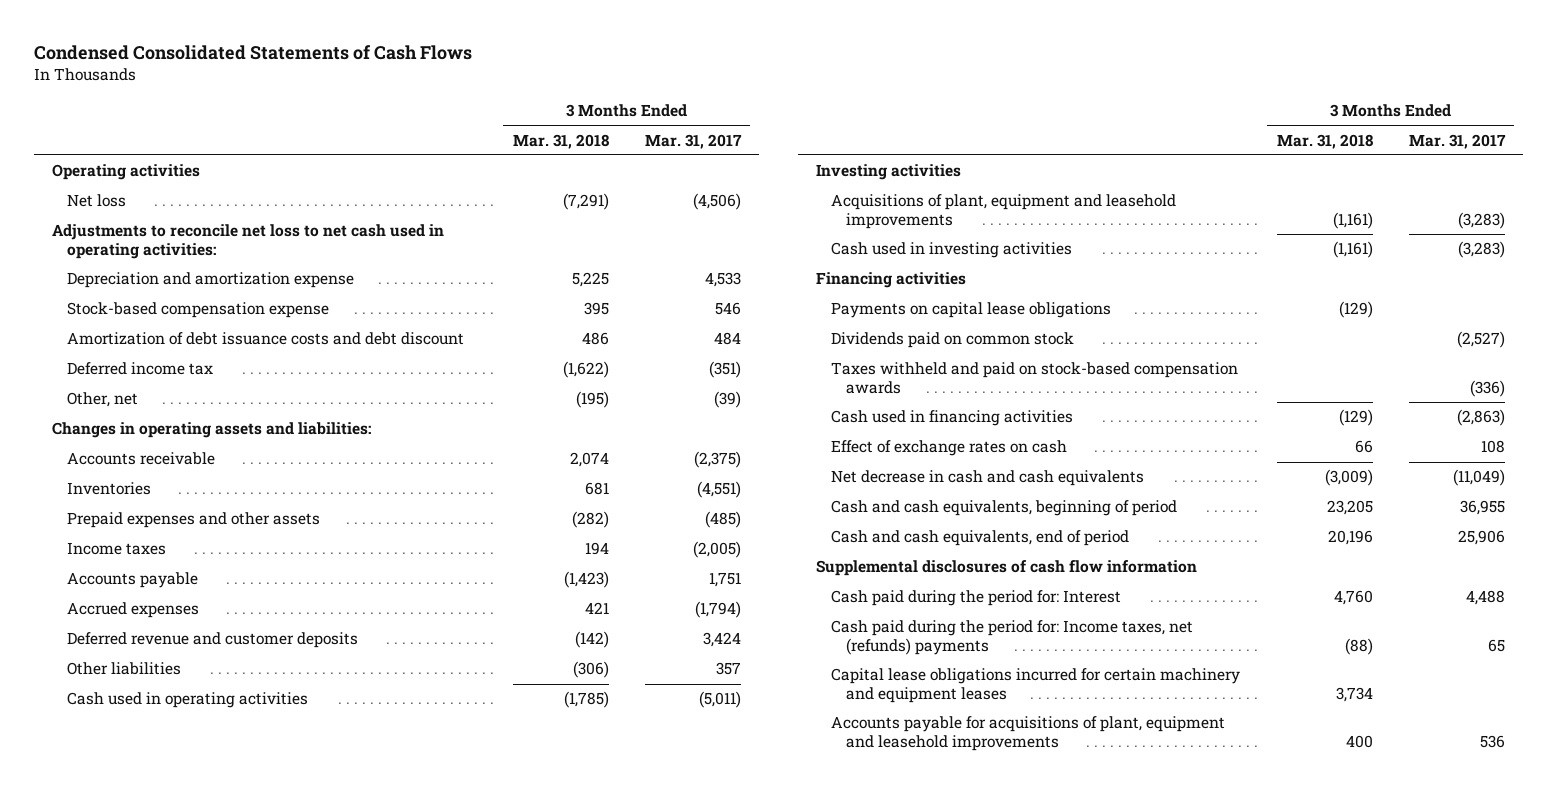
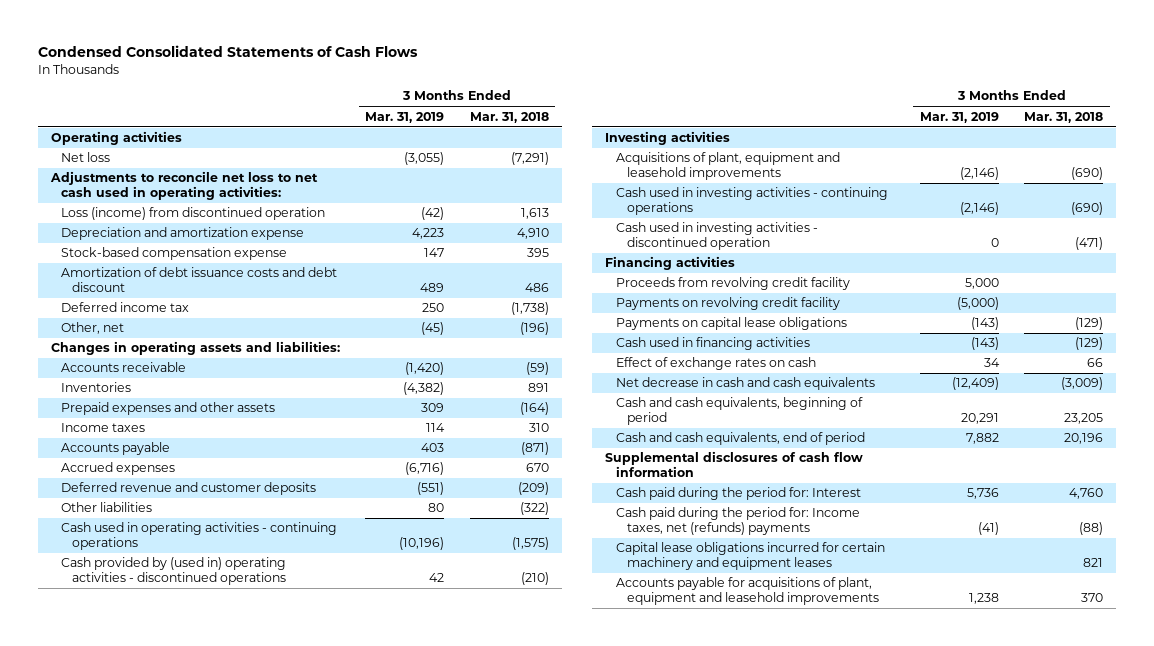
- | 3 Months Ended Mar. 31, 2018 | 3 Months Ended Mar. 31, 2017
+ | 3 Months Ended Mar. 31, 2019 | 3 Months Ended Mar. 31, 2018
- Depreciation and amortization expense | 5,225 | 4,533
+ Loss (income) from discontinued operation | (42) | 1,613
+ Depreciation and amortization expense | 4,223 | 4,910
- Deferred income tax | (1,622) | (351)
- Other, net | (195) | (39)
+ Deferred income tax | 250 | (1,738)
+ Other, net | (45) | (196)
- Accounts receivable | 2,074 | (2,375)
- Inventories | 681 | (4,551)
- Prepaid expenses and other assets | (282) | (485)
- Income taxes | 194 | (2,005)
- Accounts payable | (1,423) | 1,751
- Accrued expenses | 421 | (1,794)
- Deferred revenue and customer deposits | (142) | 3,424
- Other liabilities | (306) | 357
- Cash used in operating activities | (1,785) | (5,011)
+ Accounts receivable | (1,420) | (59)
+ Inventories | (4,382) | 891
+ Prepaid expenses and other assets | 309 | (164)
+ Income taxes | 114 | 310
+ Accounts payable | 403 | (871)
+ Accrued expenses | (6,716) | 670
+ Deferred revenue and customer deposits | (551) | (209)
+ Other liabilities | 80 | (322)
+ Cash used in operating activities - continuing operations | (10,196) | (1,575)
+ Cash provided by (used in) operating activities - discontinued operations | 42 | (210)
- Acquisitions of plant, equipment and leasehold improvements | (1,161) | (3,283)
- Cash used in investing activities | (1,161) | (3,283)
+ Acquisitions of plant, equipment and leasehold improvements | (2,146) | (690)
+ Cash used in investing activities - continuing operations | (2,146) | (690)
+ Cash used in investing activities - discontinued operation | 0 | (471)
+ Proceeds from revolving credit facility | 5,000 |
+ Payments on revolving credit facility | (5,000) |
- Dividends paid on common stock | | (2,527)
- Taxes withheld and paid on stock-based compensation awards | | (336)
- Capital lease obligations incurred for certain machinery and equipment leases | 3,734 |
- Accounts payable for acquisitions of plant, equipment and leasehold improvements | 400 | 536
+ Capital lease obligations incurred for certain machinery and equipment leases | | 821
+ Accounts payable for acquisitions of plant, equipment and leasehold improvements | 1,238 | 370

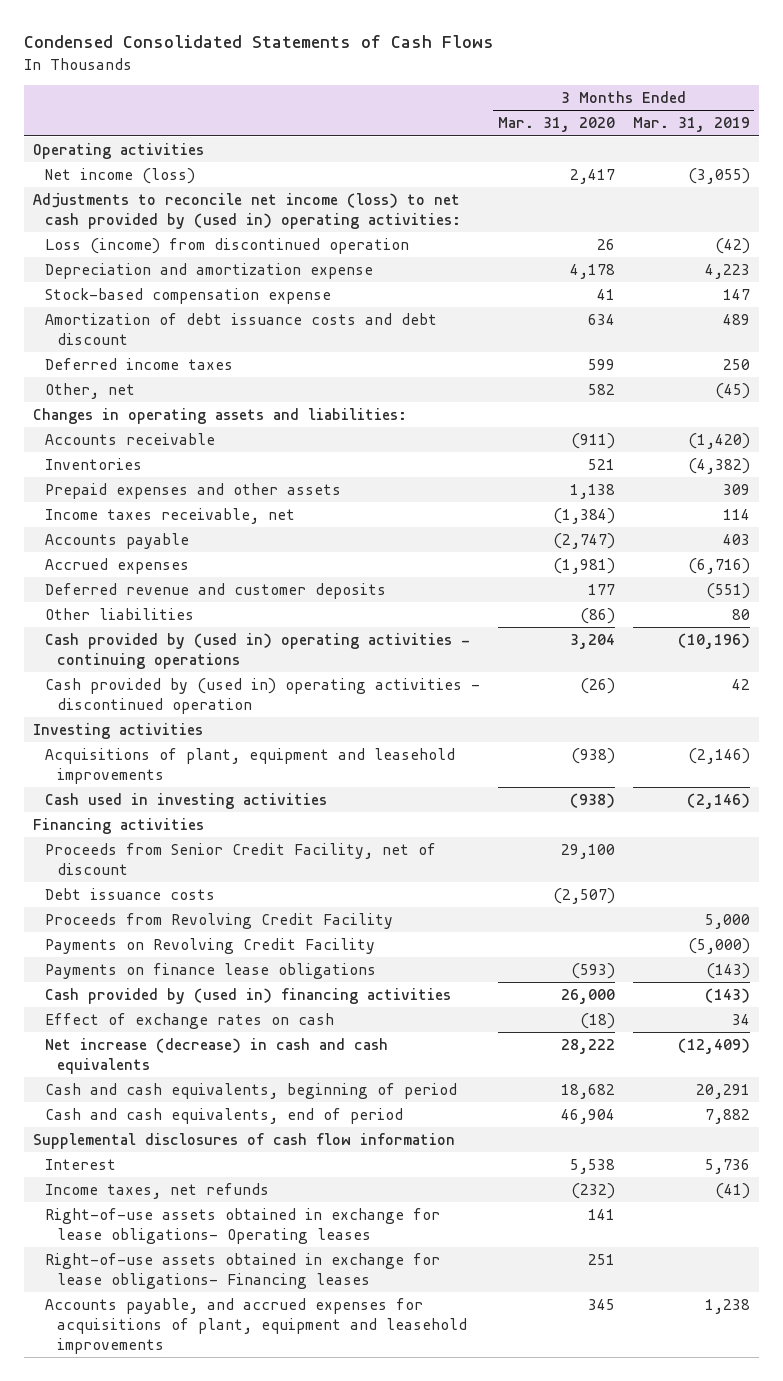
- | 3 Months Ended Mar. 31, 2019 | 3 Months Ended Mar. 31, 2018
+ | 3 Months Ended Mar. 31, 2020 | 3 Months Ended Mar. 31, 2019
- Net loss | (3,055) | (7,291)
- Adjustments to reconcile net loss to net cash used in operating activities:
+ Net income (loss) | 2,417 | (3,055)
+ Adjustments to reconcile net income (loss) to net cash provided by (used in) operating activities:
- Deferred income tax | 250 | (1,738)
+ Deferred income taxes | 599 | 250
- Income taxes | 114 | 310
+ Income taxes receivable, net | (1,384) | 114
- Cash used in operating activities - continuing operations | (10,196) | (1,575)
- Cash provided by (used in) operating activities - discontinued operations | 42 | (210)
+ Cash provided by (used in) operating activities - continuing operations | 3,204 | (10,196)
+ Cash provided by (used in) operating activities - discontinued operation | (26) | 42
- Cash used in investing activities - continuing operations | (2,146) | (690)
- Cash used in investing activities - discontinued operation | 0 | (471)
+ Cash used in investing activities | (938) | (2,146)
- Proceeds from revolving credit facility | 5,000 |
- Payments on revolving credit facility | (5,000) |
- Payments on capital lease obligations | (143) | (129)
- Cash used in financing activities | (143) | (129)
+ Proceeds from Senior Credit Facility, net of discount | 29,100 |
+ Debt issuance costs | (2,507) |
+ Proceeds from Revolving Credit Facility | | 5,000
+ Payments on Revolving Credit Facility | | (5,000)
+ Payments on finance lease obligations | (593) | (143)
+ Cash provided by (used in) financing activities | 26,000 | (143)
- Net decrease in cash and cash equivalents | (12,409) | (3,009)
+ Net increase (decrease) in cash and cash equivalents | 28,222 | (12,409)
- Cash paid during the period for: Interest | 5,736 | 4,760
- Cash paid during the period for: Income taxes, net (refunds) payments | (41) | (88)
- Capital lease obligations incurred for certain machinery and equipment leases | | 821
- Accounts payable for acquisitions of plant, equipment and leasehold improvements | 1,238 | 370
+ Interest | 5,538 | 5,736
+ Income taxes, net refunds | (232) | (41)
+ Right-of-use assets obtained in exchange for lease obligations- Operating leases | 141 |
+ Right-of-use assets obtained in exchange for lease obligations- Financing leases | 251 |
+ Accounts payable, and accrued expenses for acquisitions of plant, equipment and leasehold improvements | 345 | 1,238

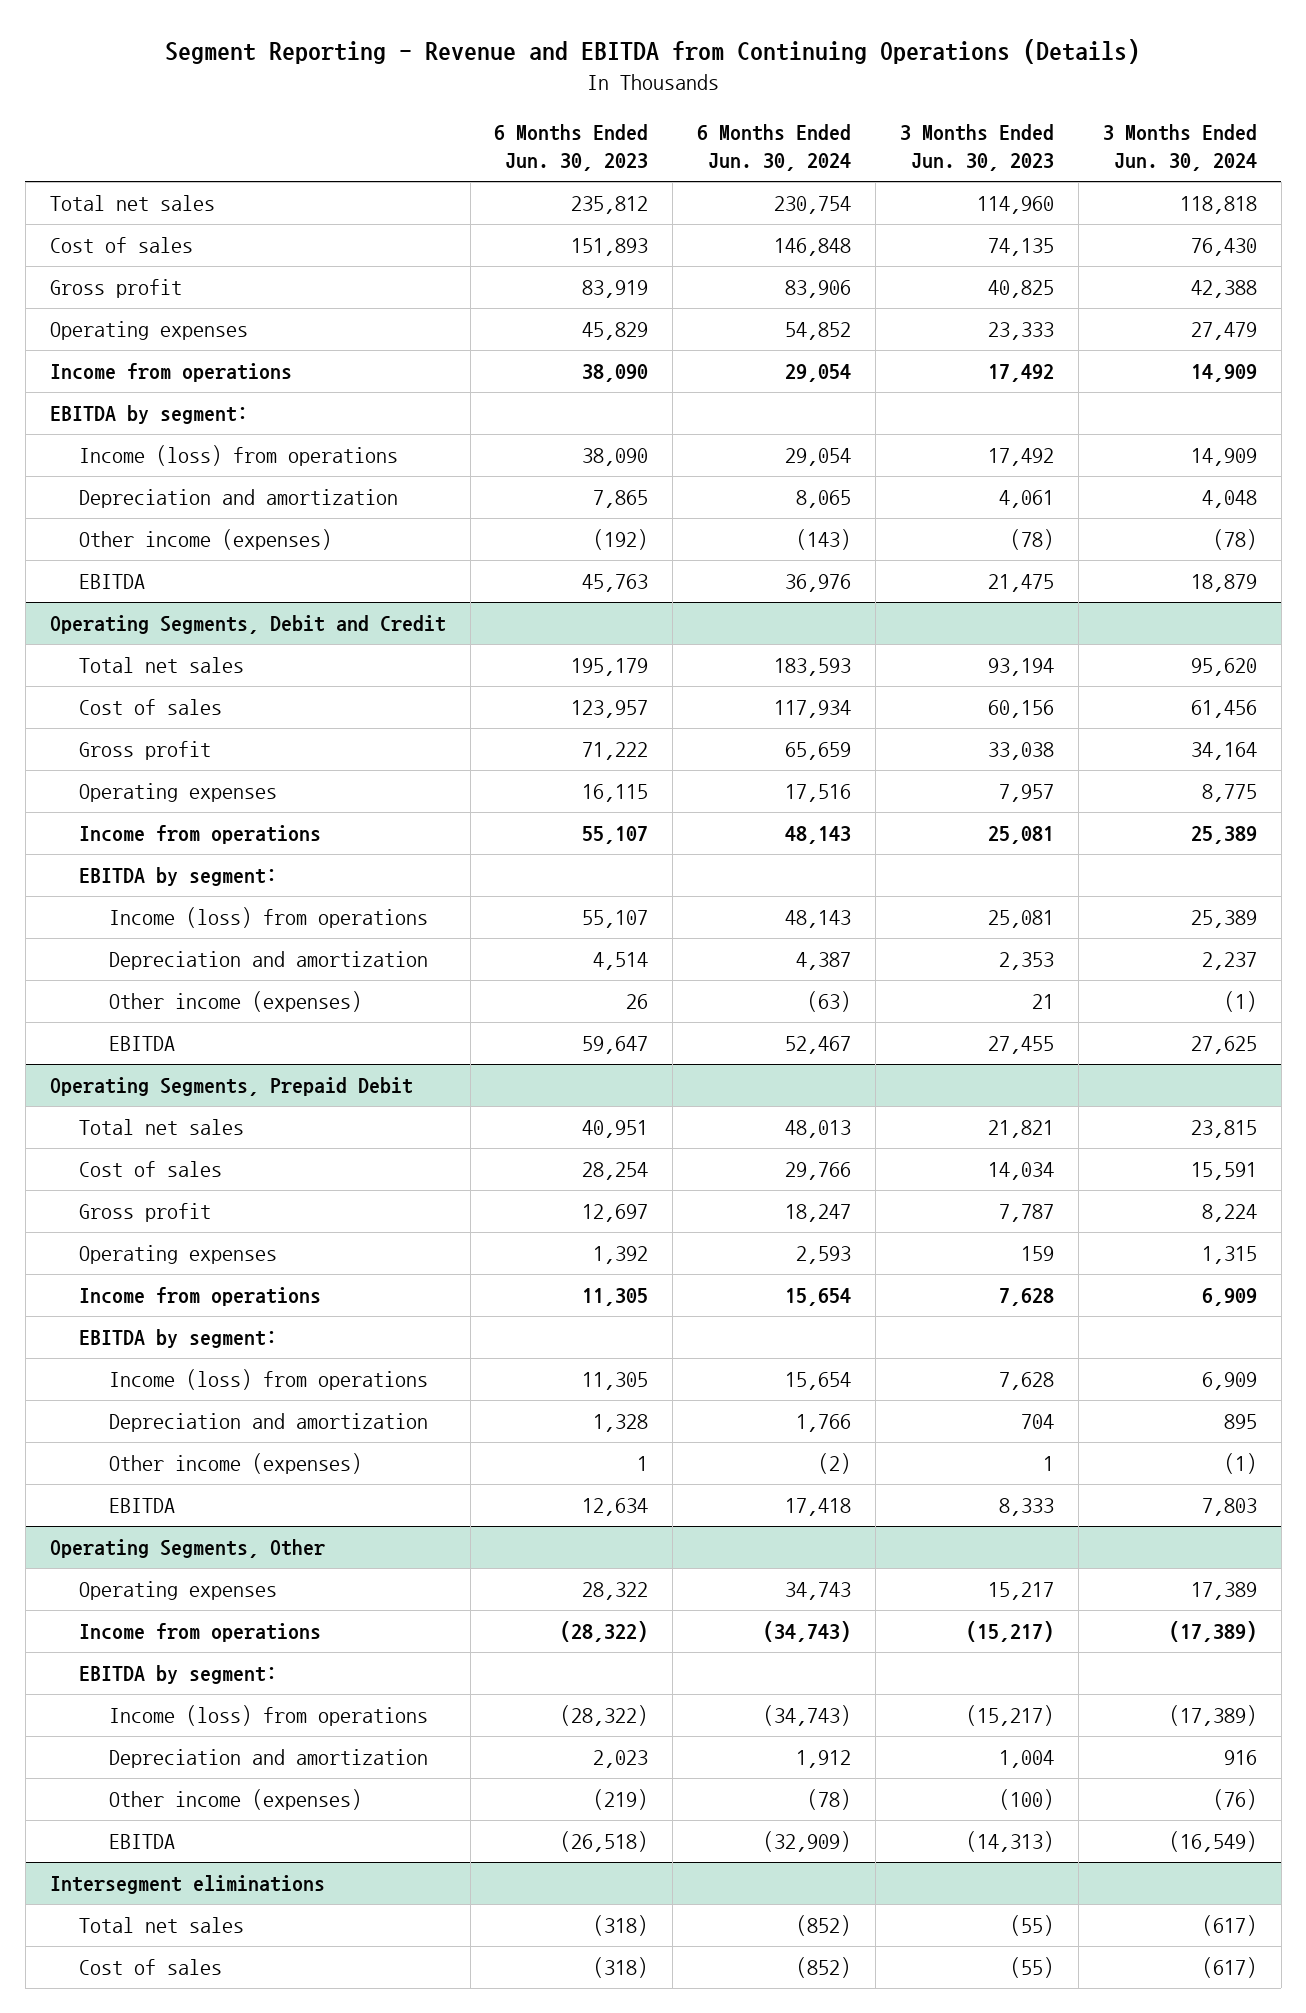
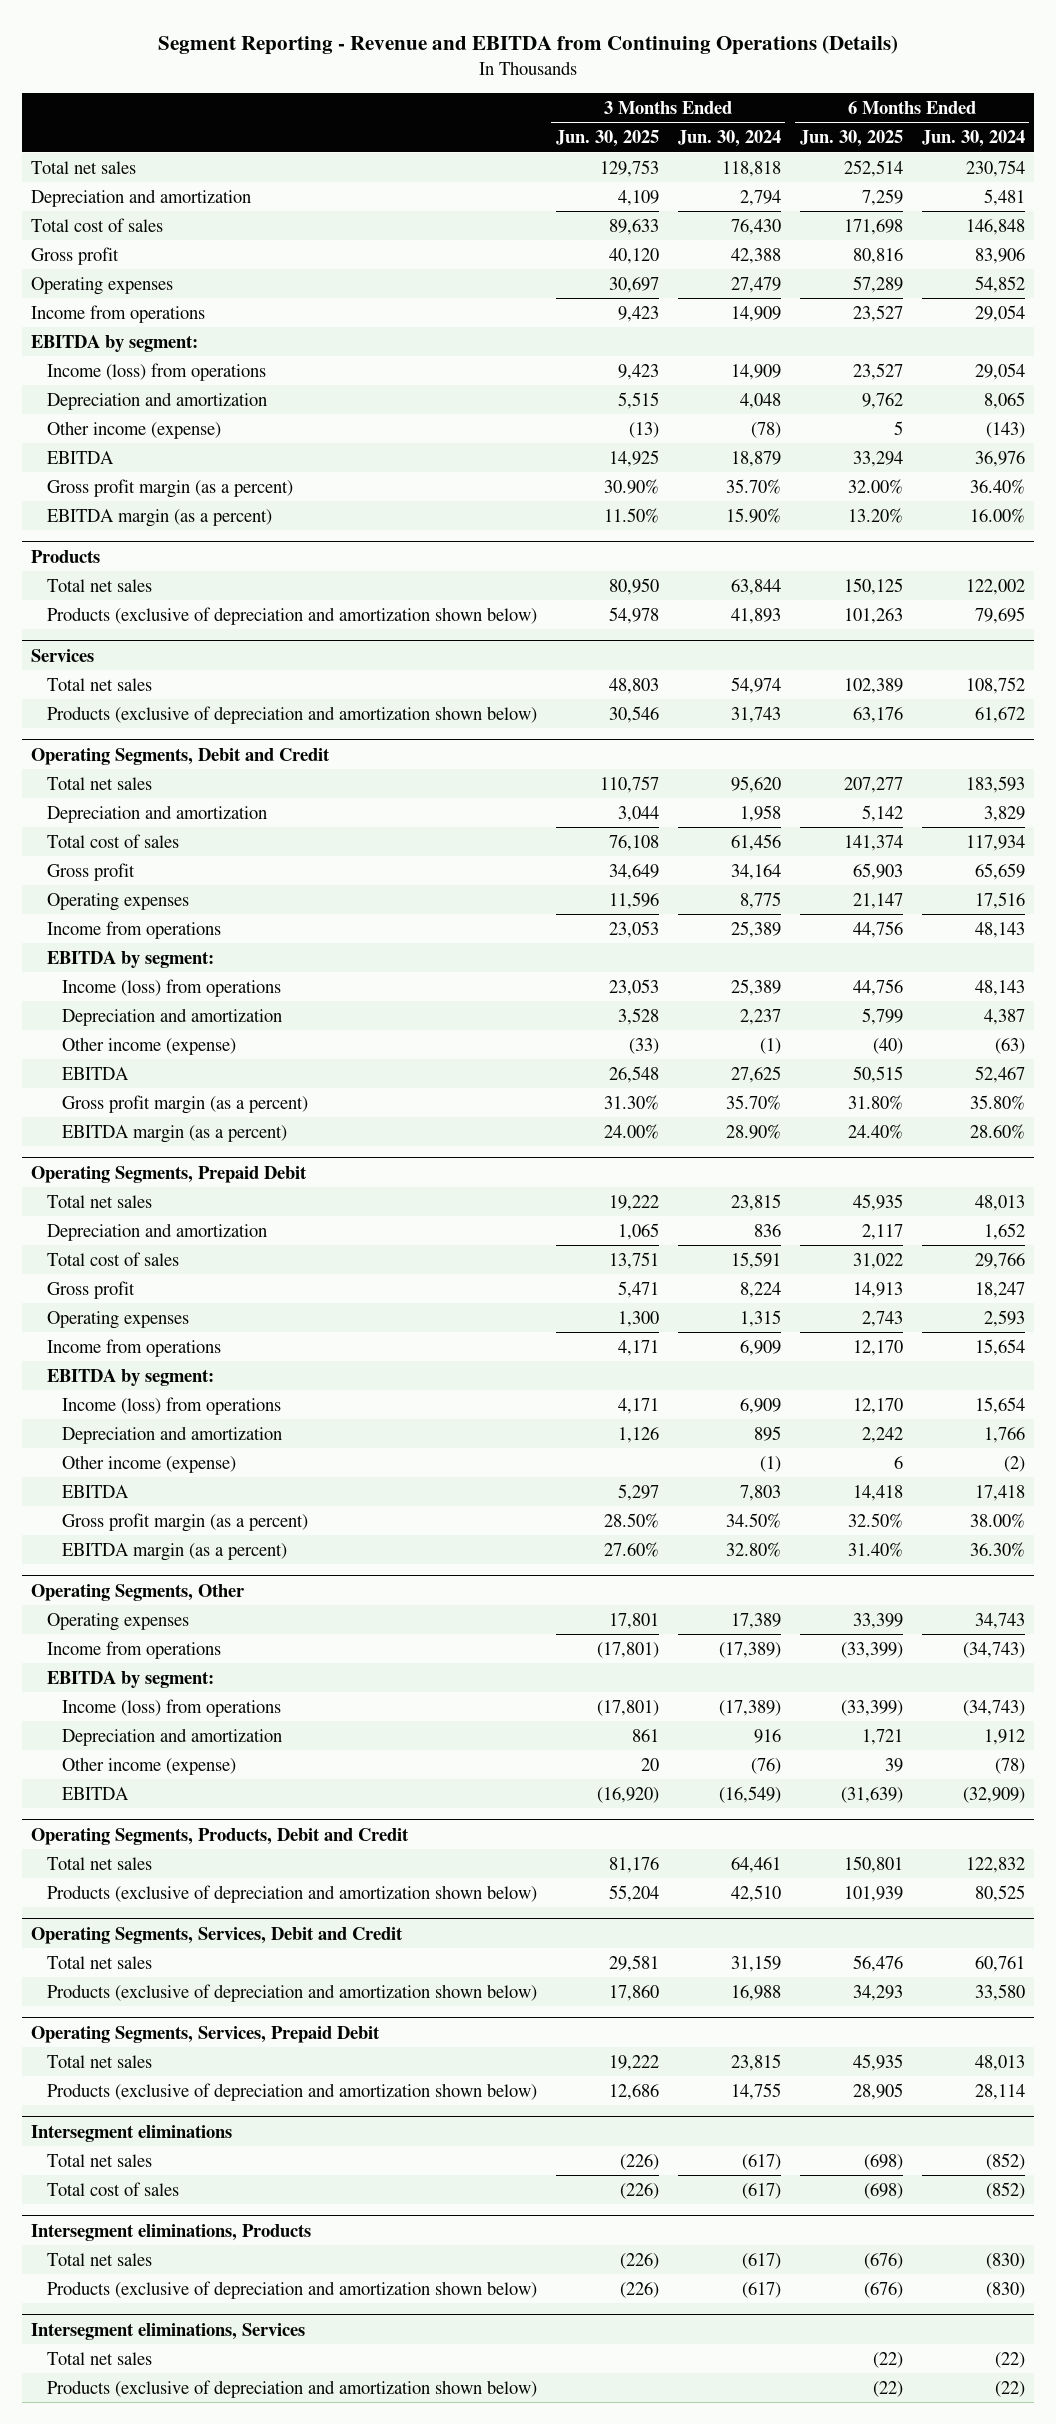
- | 6 Months Ended Jun. 30, 2023 | 6 Months Ended Jun. 30, 2024 | 3 Months Ended Jun. 30, 2023 | 3 Months Ended Jun. 30, 2024
+ | 3 Months Ended Jun. 30, 2025 | 3 Months Ended Jun. 30, 2024 | 6 Months Ended Jun. 30, 2025 | 6 Months Ended Jun. 30, 2024
- Cost of sales | 151,893 | 146,848 | 74,135 | 76,430
+ Depreciation and amortization | 4,109 | 2,794 | 7,259 | 5,481
+ Total cost of sales | 89,633 | 76,430 | 171,698 | 146,848
- Other income (expenses) | (192) | (143) | (78) | (78)
+ Other income (expense) | (13) | (78) | 5 | (143)
+ Gross profit margin (as a percent) | 30.90% | 35.70% | 32.00% | 36.40%
+ EBITDA margin (as a percent) | 11.50% | 15.90% | 13.20% | 16.00%
+ Products
+ Total net sales | 80,950 | 63,844 | 150,125 | 122,002
+ Products (exclusive of depreciation and amortization shown below) | 54,978 | 41,893 | 101,263 | 79,695
+ Services
+ Total net sales | 48,803 | 54,974 | 102,389 | 108,752
+ Products (exclusive of depreciation and amortization shown below) | 30,546 | 31,743 | 63,176 | 61,672
@ Operating Segments, Debit and Credit
- Cost of sales | 123,957 | 117,934 | 60,156 | 61,456
+ Depreciation and amortization | 3,044 | 1,958 | 5,142 | 3,829
+ Total cost of sales | 76,108 | 61,456 | 141,374 | 117,934
- Other income (expenses) | 26 | (63) | 21 | (1)
+ Other income (expense) | (33) | (1) | (40) | (63)
+ Gross profit margin (as a percent) | 31.30% | 35.70% | 31.80% | 35.80%
+ EBITDA margin (as a percent) | 24.00% | 28.90% | 24.40% | 28.60%
@ Operating Segments, Prepaid Debit
- Cost of sales | 28,254 | 29,766 | 14,034 | 15,591
+ Depreciation and amortization | 1,065 | 836 | 2,117 | 1,652
+ Total cost of sales | 13,751 | 15,591 | 31,022 | 29,766
- Other income (expenses) | 1 | (2) | 1 | (1)
+ Other income (expense) | | (1) | 6 | (2)
+ Gross profit margin (as a percent) | 28.50% | 34.50% | 32.50% | 38.00%
+ EBITDA margin (as a percent) | 27.60% | 32.80% | 31.40% | 36.30%
@ Operating Segments, Other
- Other income (expenses) | (219) | (78) | (100) | (76)
+ Other income (expense) | 20 | (76) | 39 | (78)
+ Operating Segments, Products, Debit and Credit
+ Total net sales | 81,176 | 64,461 | 150,801 | 122,832
+ Products (exclusive of depreciation and amortization shown below) | 55,204 | 42,510 | 101,939 | 80,525
+ Operating Segments, Services, Debit and Credit
+ Total net sales | 29,581 | 31,159 | 56,476 | 60,761
+ Products (exclusive of depreciation and amortization shown below) | 17,860 | 16,988 | 34,293 | 33,580
+ Operating Segments, Services, Prepaid Debit
+ Total net sales | 19,222 | 23,815 | 45,935 | 48,013
+ Products (exclusive of depreciation and amortization shown below) | 12,686 | 14,755 | 28,905 | 28,114
@ Intersegment eliminations
- Cost of sales | (318) | (852) | (55) | (617)
+ Total cost of sales | (226) | (617) | (698) | (852)
+ Intersegment eliminations, Products
+ Total net sales | (226) | (617) | (676) | (830)
+ Products (exclusive of depreciation and amortization shown below) | (226) | (617) | (676) | (830)
+ Intersegment eliminations, Services
+ Total net sales | | | (22) | (22)
+ Products (exclusive of depreciation and amortization shown below) | | | (22) | (22)

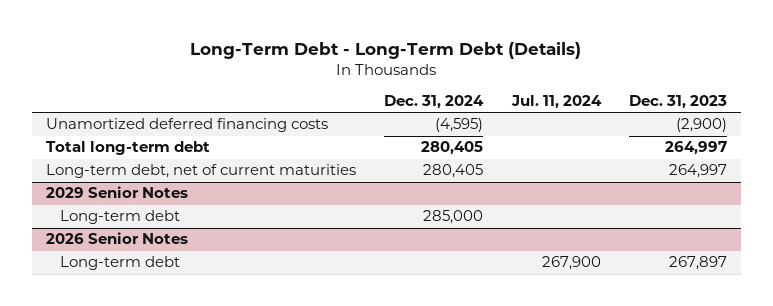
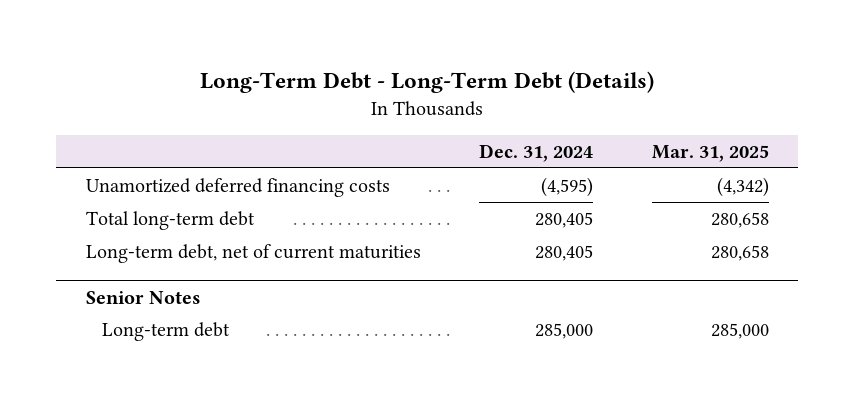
- | Dec. 31, 2024 | Jul. 11, 2024 | Dec. 31, 2023
+ | Dec. 31, 2024 | Mar. 31, 2025
- 2029 Senior Notes
+ Senior Notes
- 2026 Senior Notes
- Long-term debt | | 267,900 | 267,897

